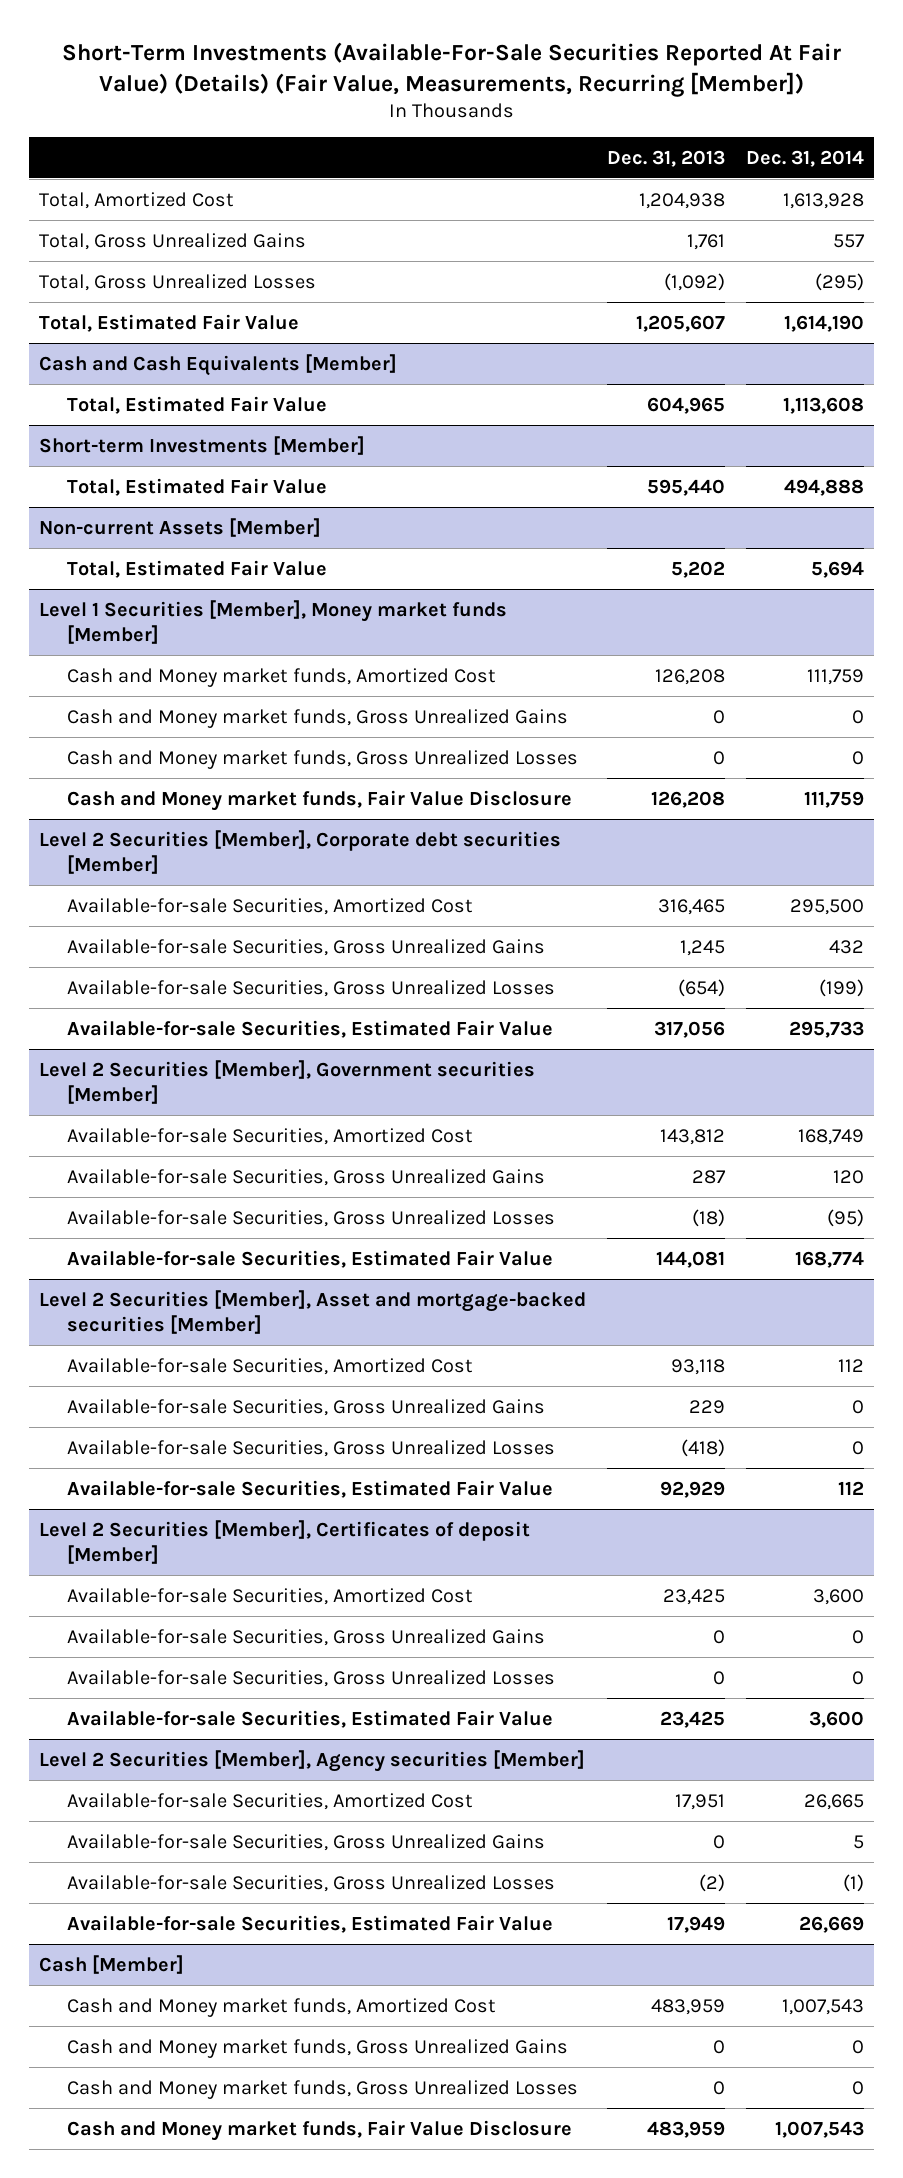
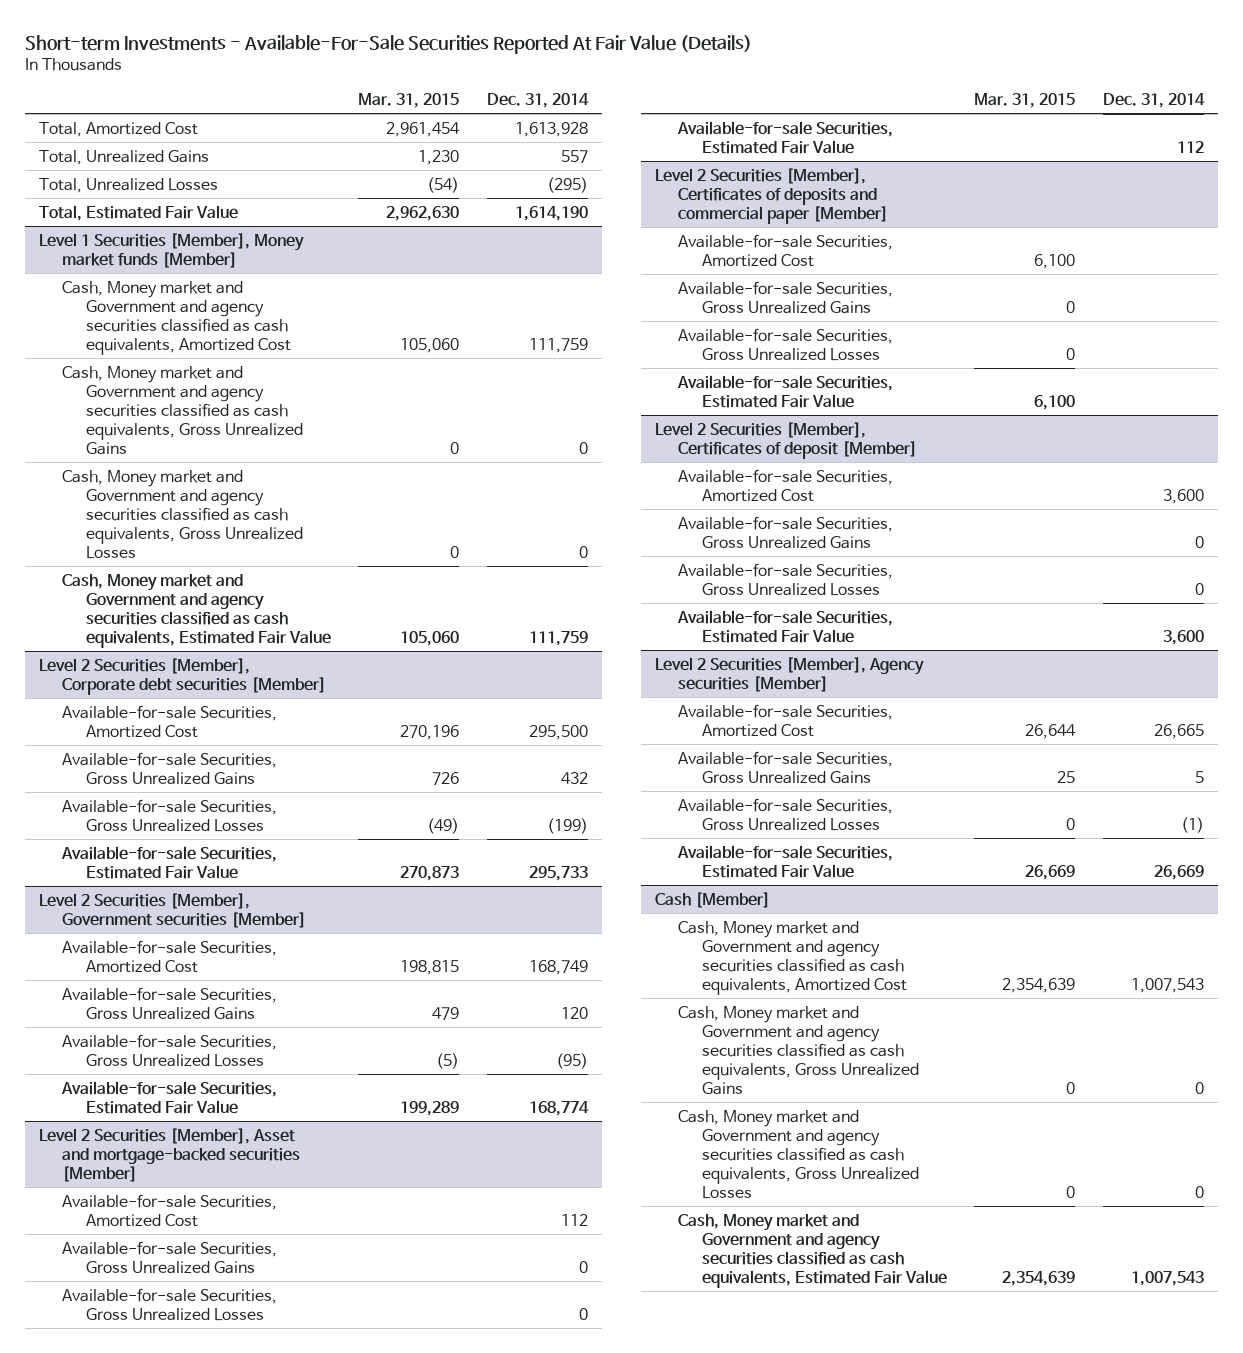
- Short-Term Investments (Available-For-Sale Securities Reported At Fair Value) (Details) (Fair Value, Measurements, Recurring [Member])
+ Short-term Investments - Available-For-Sale Securities Reported At Fair Value (Details)
- | Dec. 31, 2013 | Dec. 31, 2014
+ | Mar. 31, 2015 | Dec. 31, 2014
- Total, Gross Unrealized Gains | 1,761 | 557
- Total, Gross Unrealized Losses | (1,092) | (295)
+ Total, Unrealized Gains | 1,230 | 557
+ Total, Unrealized Losses | (54) | (295)
- Cash and Cash Equivalents [Member]
- Total, Estimated Fair Value | 604,965 | 1,113,608
- Short-term Investments [Member]
- Total, Estimated Fair Value | 595,440 | 494,888
- Non-current Assets [Member]
- Total, Estimated Fair Value | 5,202 | 5,694
@ Level 1 Securities [Member], Money market funds [Member]
- Cash and Money market funds, Amortized Cost | 126,208 | 111,759
- Cash and Money market funds, Gross Unrealized Gains | 0 | 0
- Cash and Money market funds, Gross Unrealized Losses | 0 | 0
- Cash and Money market funds, Fair Value Disclosure | 126,208 | 111,759
+ Cash, Money market and Government and agency securities classified as cash equivalents, Amortized Cost | 105,060 | 111,759
+ Cash, Money market and Government and agency securities classified as cash equivalents, Gross Unrealized Gains | 0 | 0
+ Cash, Money market and Government and agency securities classified as cash equivalents, Gross Unrealized Losses | 0 | 0
+ Cash, Money market and Government and agency securities classified as cash equivalents, Estimated Fair Value | 105,060 | 111,759
+ Level 2 Securities [Member], Certificates of deposits and commercial paper [Member]
+ Available-for-sale Securities, Amortized Cost | 6,100 |
+ Available-for-sale Securities, Gross Unrealized Gains | 0 |
+ Available-for-sale Securities, Gross Unrealized Losses | 0 |
+ Available-for-sale Securities, Estimated Fair Value | 6,100 |
@ Cash [Member]
- Cash and Money market funds, Amortized Cost | 483,959 | 1,007,543
- Cash and Money market funds, Gross Unrealized Gains | 0 | 0
- Cash and Money market funds, Gross Unrealized Losses | 0 | 0
- Cash and Money market funds, Fair Value Disclosure | 483,959 | 1,007,543
+ Cash, Money market and Government and agency securities classified as cash equivalents, Amortized Cost | 2,354,639 | 1,007,543
+ Cash, Money market and Government and agency securities classified as cash equivalents, Gross Unrealized Gains | 0 | 0
+ Cash, Money market and Government and agency securities classified as cash equivalents, Gross Unrealized Losses | 0 | 0
+ Cash, Money market and Government and agency securities classified as cash equivalents, Estimated Fair Value | 2,354,639 | 1,007,543

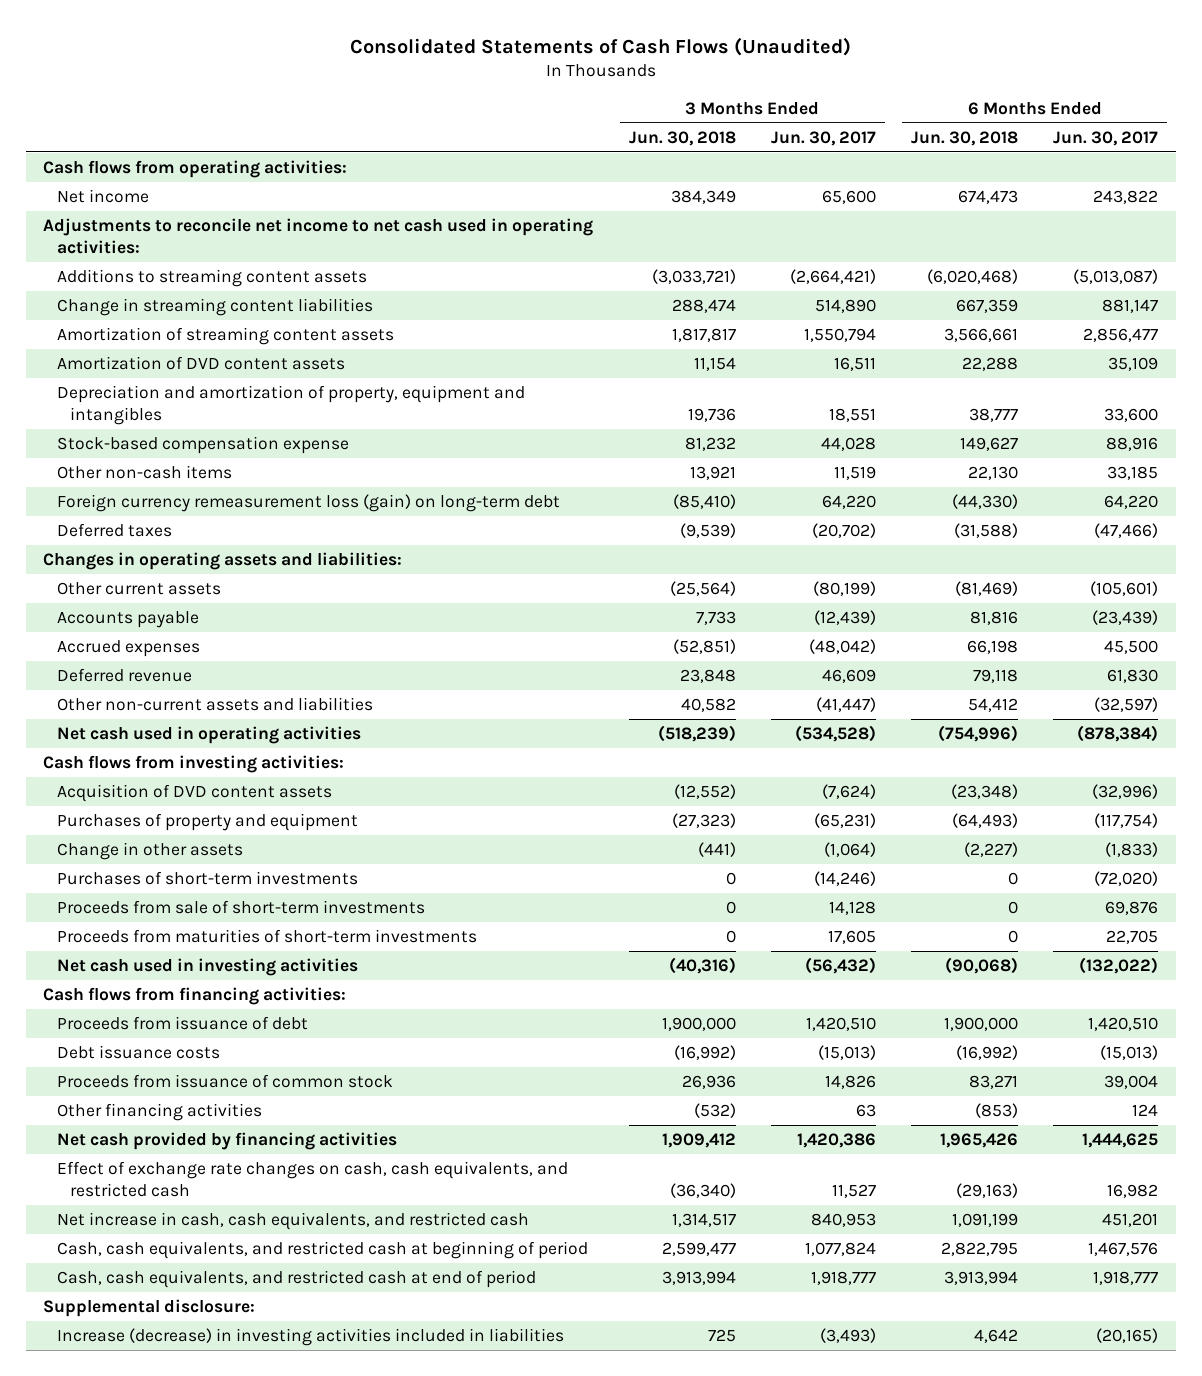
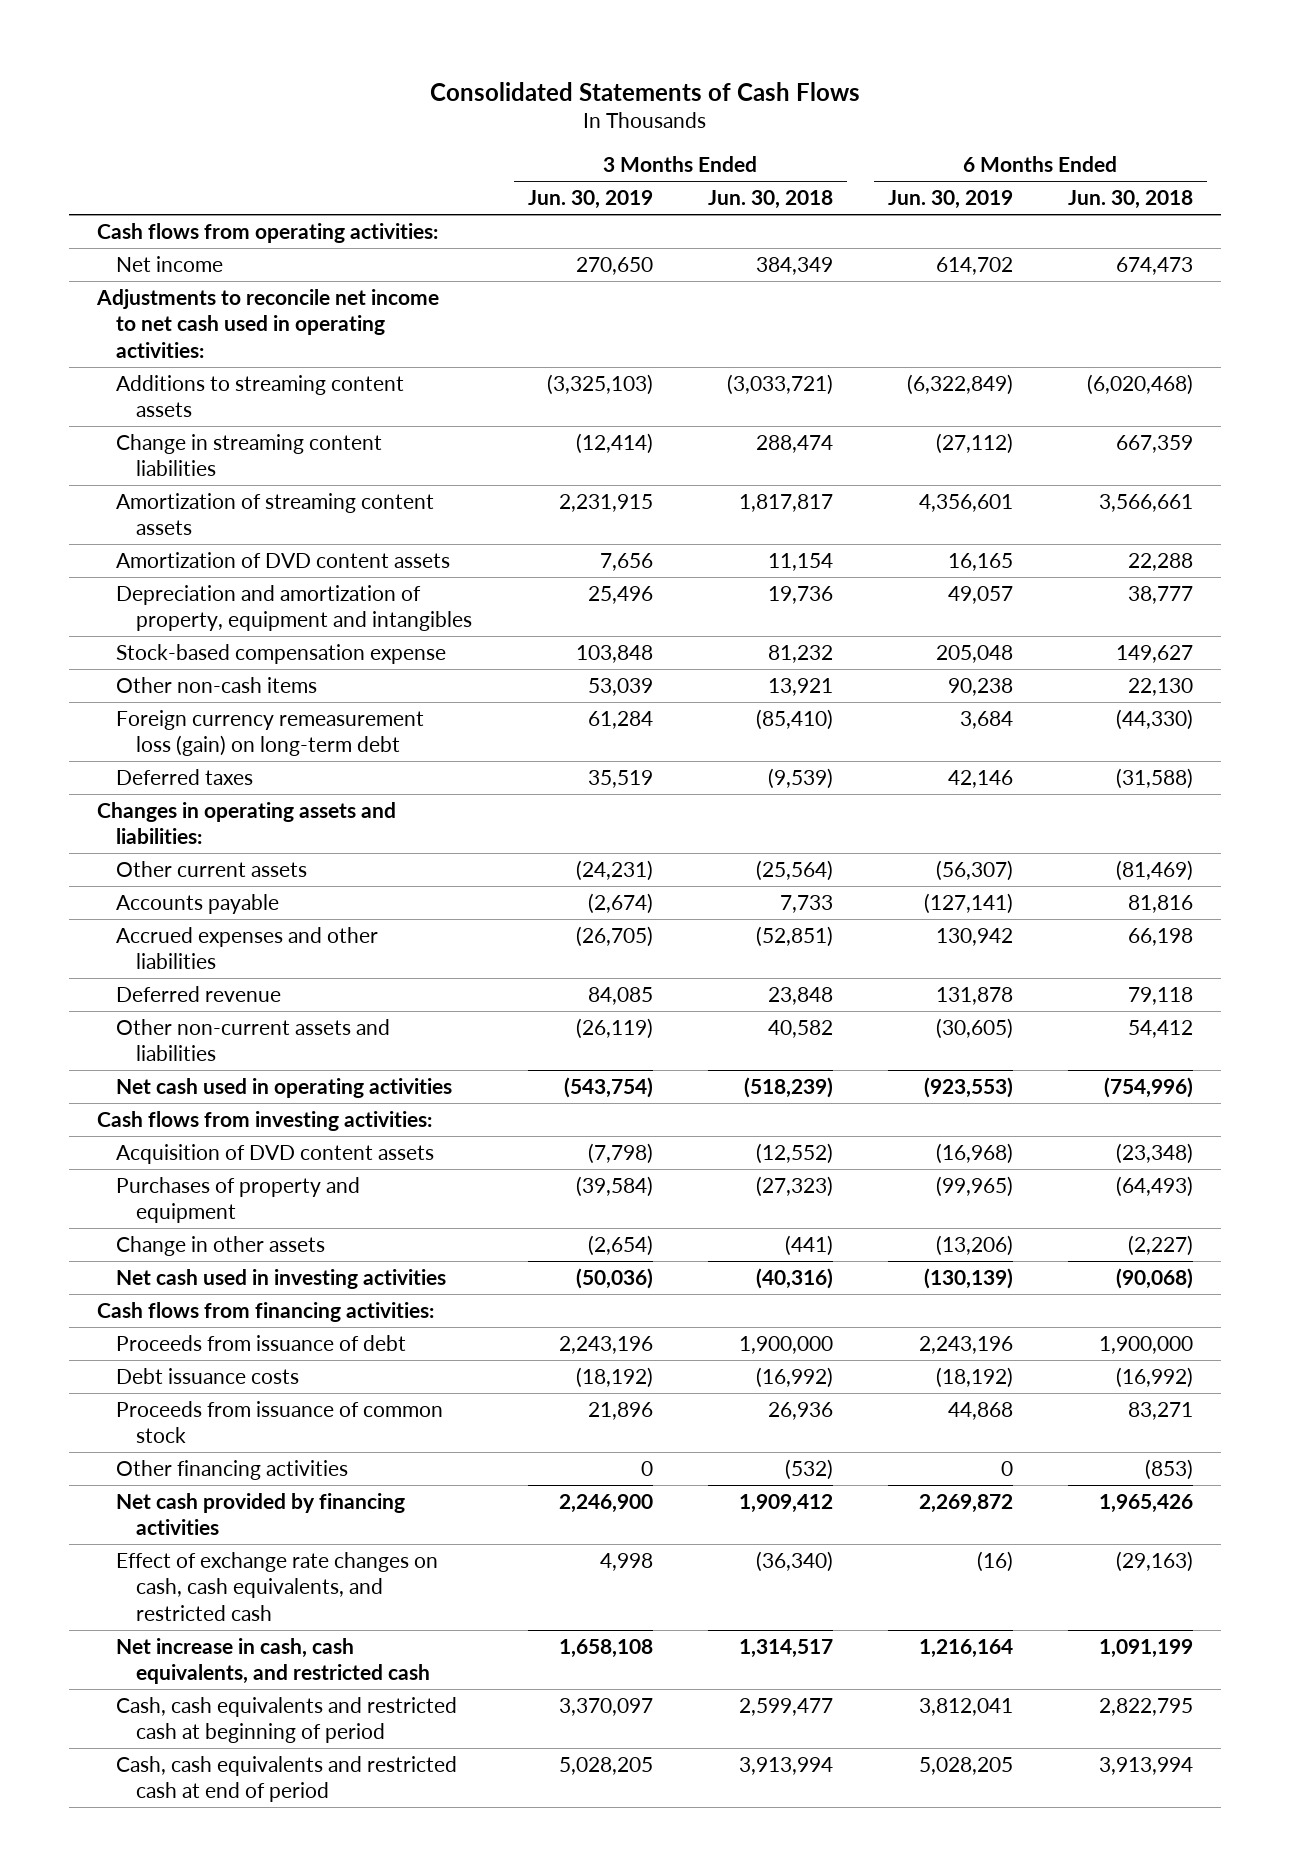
- Consolidated Statements of Cash Flows (Unaudited)
+ Consolidated Statements of Cash Flows
- | 3 Months Ended Jun. 30, 2018 | 3 Months Ended Jun. 30, 2017 | 6 Months Ended Jun. 30, 2018 | 6 Months Ended Jun. 30, 2017
+ | 3 Months Ended Jun. 30, 2019 | 3 Months Ended Jun. 30, 2018 | 6 Months Ended Jun. 30, 2019 | 6 Months Ended Jun. 30, 2018
- Accrued expenses | (52,851) | (48,042) | 66,198 | 45,500
+ Accrued expenses and other liabilities | (26,705) | (52,851) | 130,942 | 66,198
- Purchases of short-term investments | 0 | (14,246) | 0 | (72,020)
- Proceeds from sale of short-term investments | 0 | 14,128 | 0 | 69,876
- Proceeds from maturities of short-term investments | 0 | 17,605 | 0 | 22,705
- Cash, cash equivalents, and restricted cash at beginning of period | 2,599,477 | 1,077,824 | 2,822,795 | 1,467,576
- Cash, cash equivalents, and restricted cash at end of period | 3,913,994 | 1,918,777 | 3,913,994 | 1,918,777
- Supplemental disclosure:
- Increase (decrease) in investing activities included in liabilities | 725 | (3,493) | 4,642 | (20,165)
+ Cash, cash equivalents and restricted cash at beginning of period | 3,370,097 | 2,599,477 | 3,812,041 | 2,822,795
+ Cash, cash equivalents and restricted cash at end of period | 5,028,205 | 3,913,994 | 5,028,205 | 3,913,994

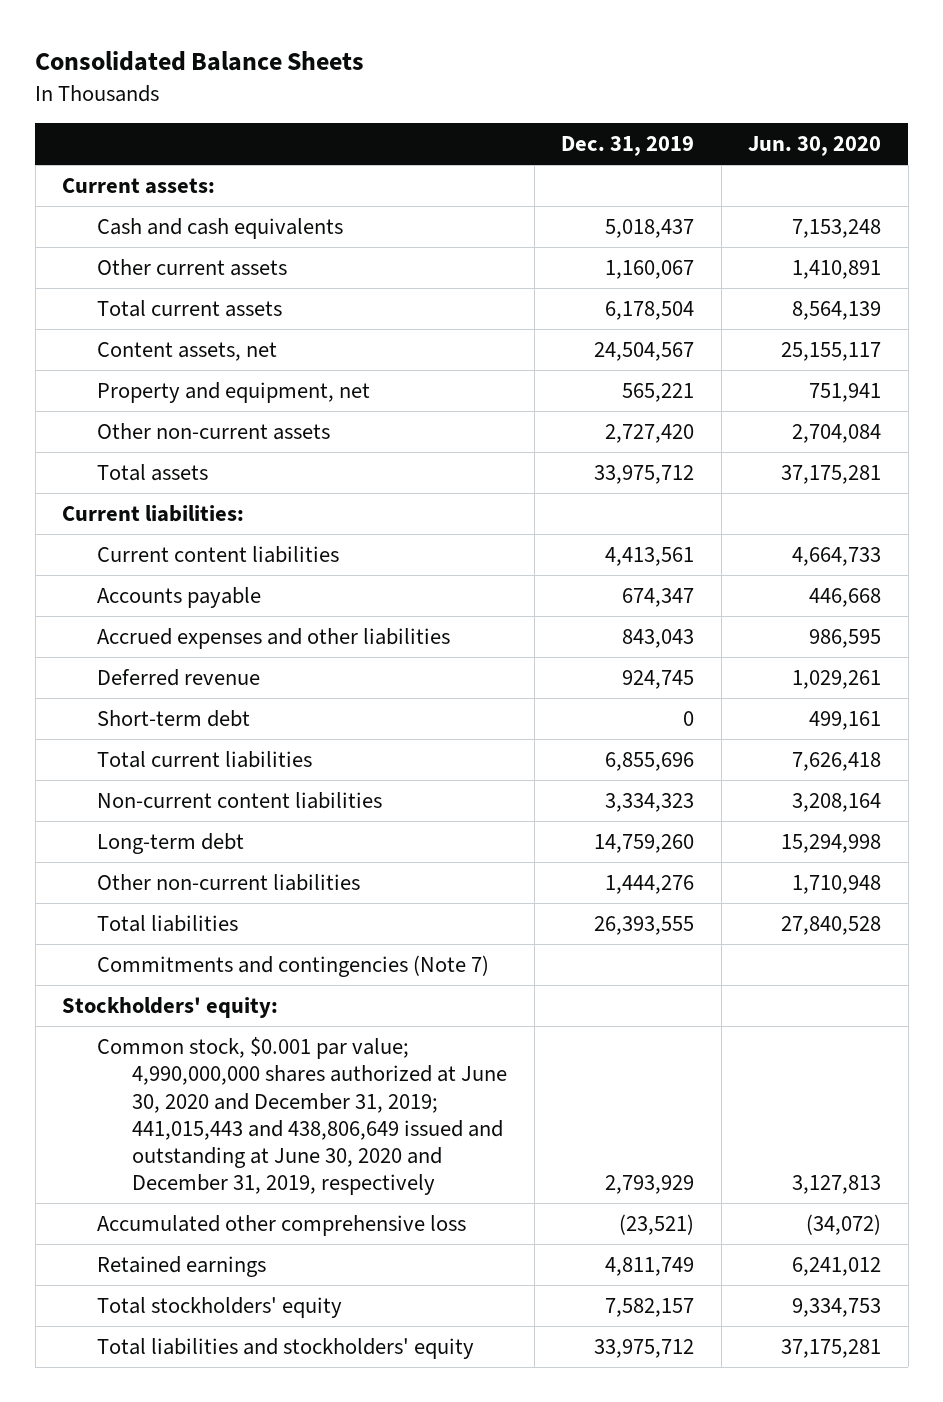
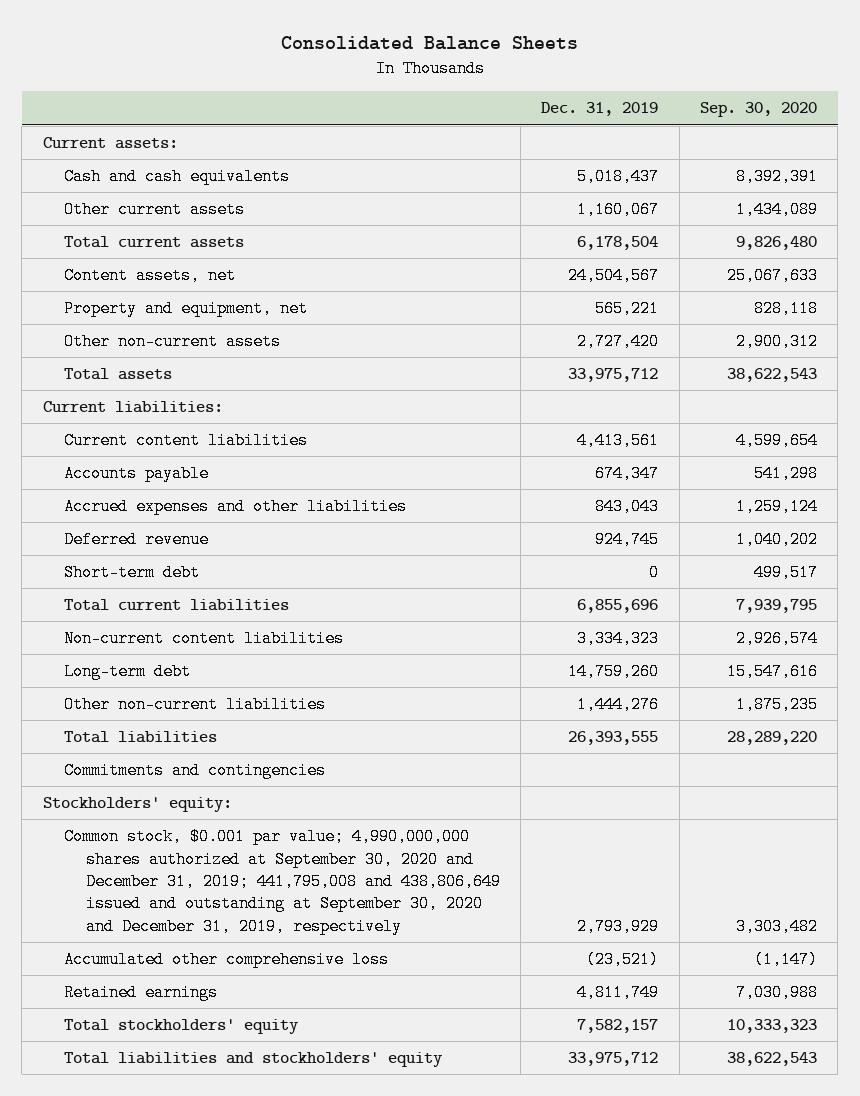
- | Dec. 31, 2019 | Jun. 30, 2020
+ | Dec. 31, 2019 | Sep. 30, 2020
- Commitments and contingencies (Note 7)
+ Commitments and contingencies
- Common stock, $0.001 par value; 4,990,000,000 shares authorized at June 30, 2020 and December 31, 2019; 441,015,443 and 438,806,649 issued and outstanding at June 30, 2020 and December 31, 2019, respectively | 2,793,929 | 3,127,813
+ Common stock, $0.001 par value; 4,990,000,000 shares authorized at September 30, 2020 and December 31, 2019; 441,795,008 and 438,806,649 issued and outstanding at September 30, 2020 and December 31, 2019, respectively | 2,793,929 | 3,303,482

